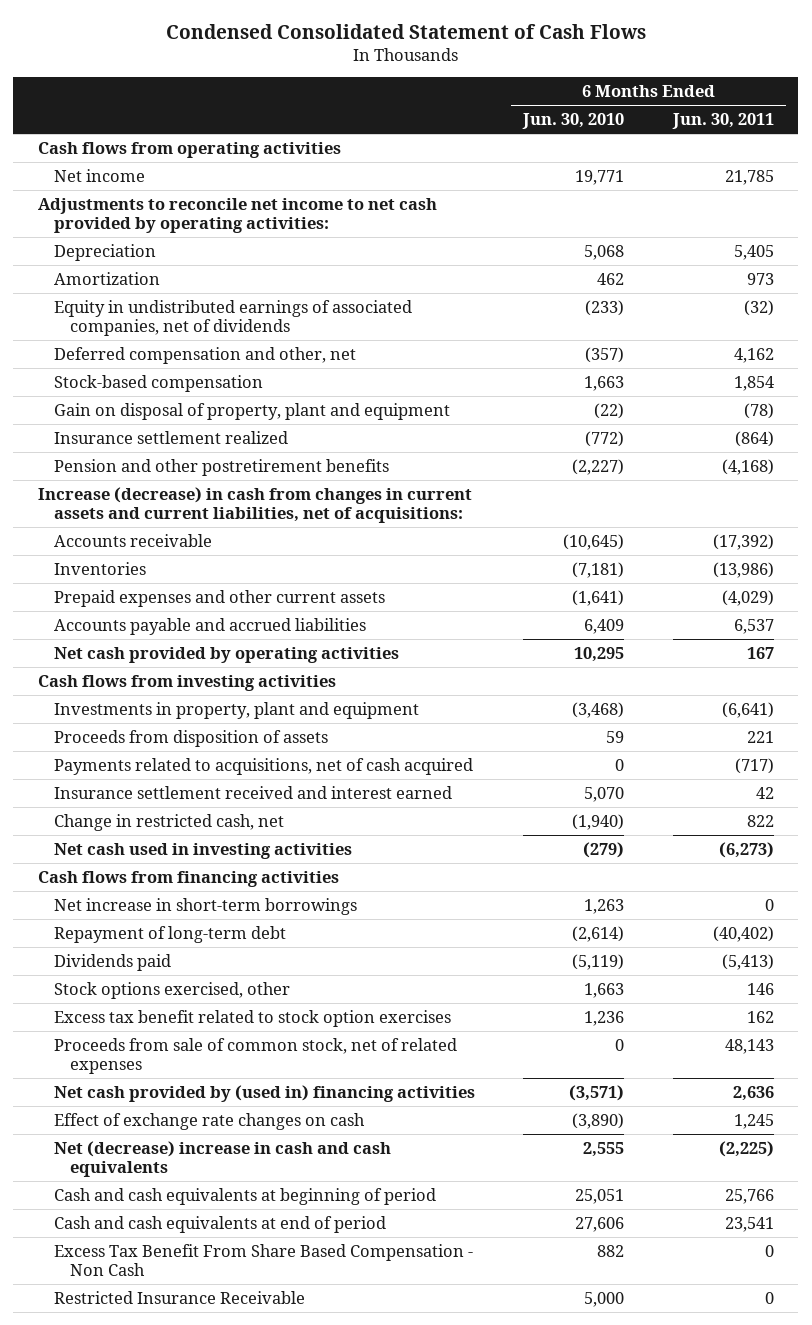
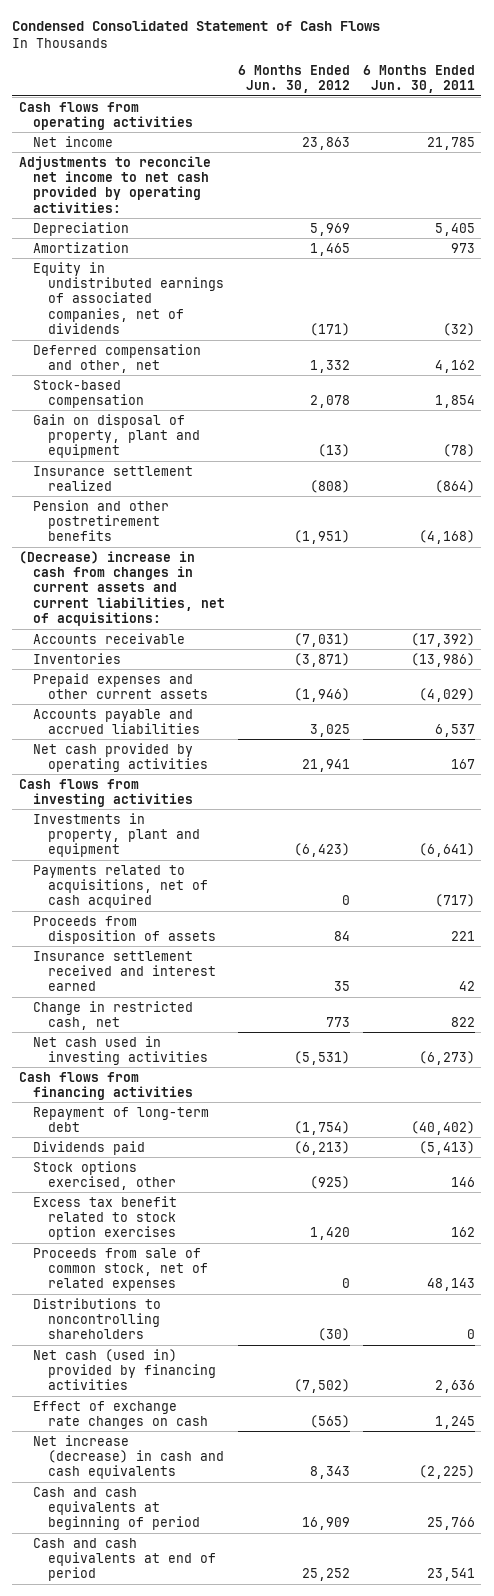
- | 6 Months Ended Jun. 30, 2010 | 6 Months Ended Jun. 30, 2011
+ | 6 Months Ended Jun. 30, 2012 | 6 Months Ended Jun. 30, 2011
- Increase (decrease) in cash from changes in current assets and current liabilities, net of acquisitions:
+ (Decrease) increase in cash from changes in current assets and current liabilities, net of acquisitions:
moved down: Proceeds from disposition of assets | 84 | 221
- Net increase in short-term borrowings | 1,263 | 0
- Net cash provided by (used in) financing activities | (3,571) | 2,636
+ Distributions to noncontrolling shareholders | (30) | 0
+ Net cash (used in) provided by financing activities | (7,502) | 2,636
- Net (decrease) increase in cash and cash equivalents | 2,555 | (2,225)
+ Net increase (decrease) in cash and cash equivalents | 8,343 | (2,225)
- Excess Tax Benefit From Share Based Compensation - Non Cash | 882 | 0
- Restricted Insurance Receivable | 5,000 | 0

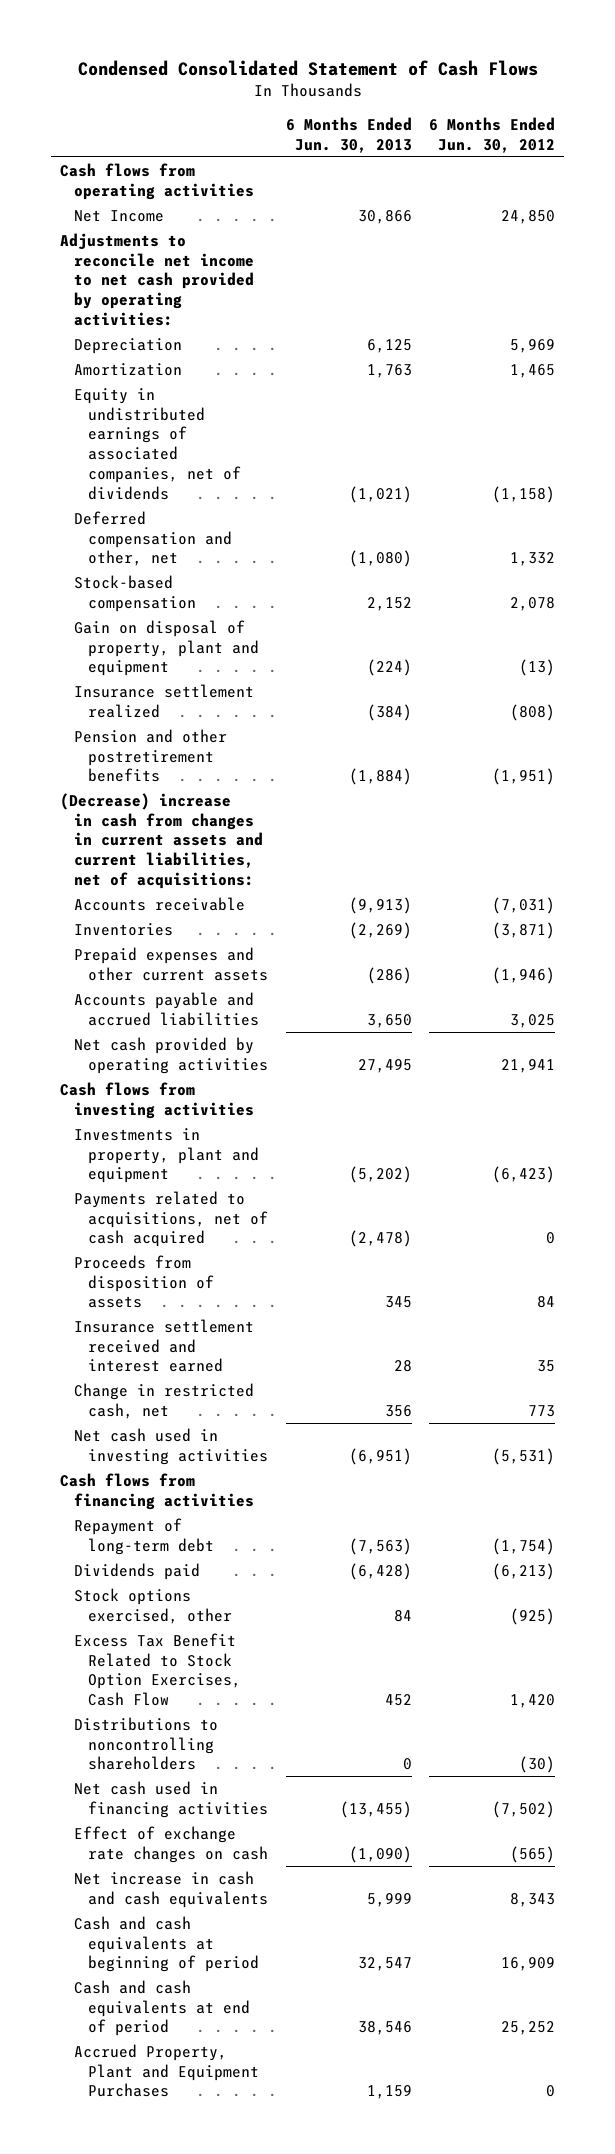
- | 6 Months Ended Jun. 30, 2012 | 6 Months Ended Jun. 30, 2011
+ | 6 Months Ended Jun. 30, 2013 | 6 Months Ended Jun. 30, 2012
- Net income | 23,863 | 21,785
+ Net Income | 30,866 | 24,850
- Equity in undistributed earnings of associated companies, net of dividends | (171) | (32)
+ Equity in undistributed earnings of associated companies, net of dividends | (1,021) | (1,158)
- Excess tax benefit related to stock option exercises | 1,420 | 162
- Proceeds from sale of common stock, net of related expenses | 0 | 48,143
+ Excess Tax Benefit Related to Stock Option Exercises, Cash Flow | 452 | 1,420
- Net cash (used in) provided by financing activities | (7,502) | 2,636
+ Net cash used in financing activities | (13,455) | (7,502)
- Net increase (decrease) in cash and cash equivalents | 8,343 | (2,225)
+ Net increase in cash and cash equivalents | 5,999 | 8,343
+ Accrued Property, Plant and Equipment Purchases | 1,159 | 0

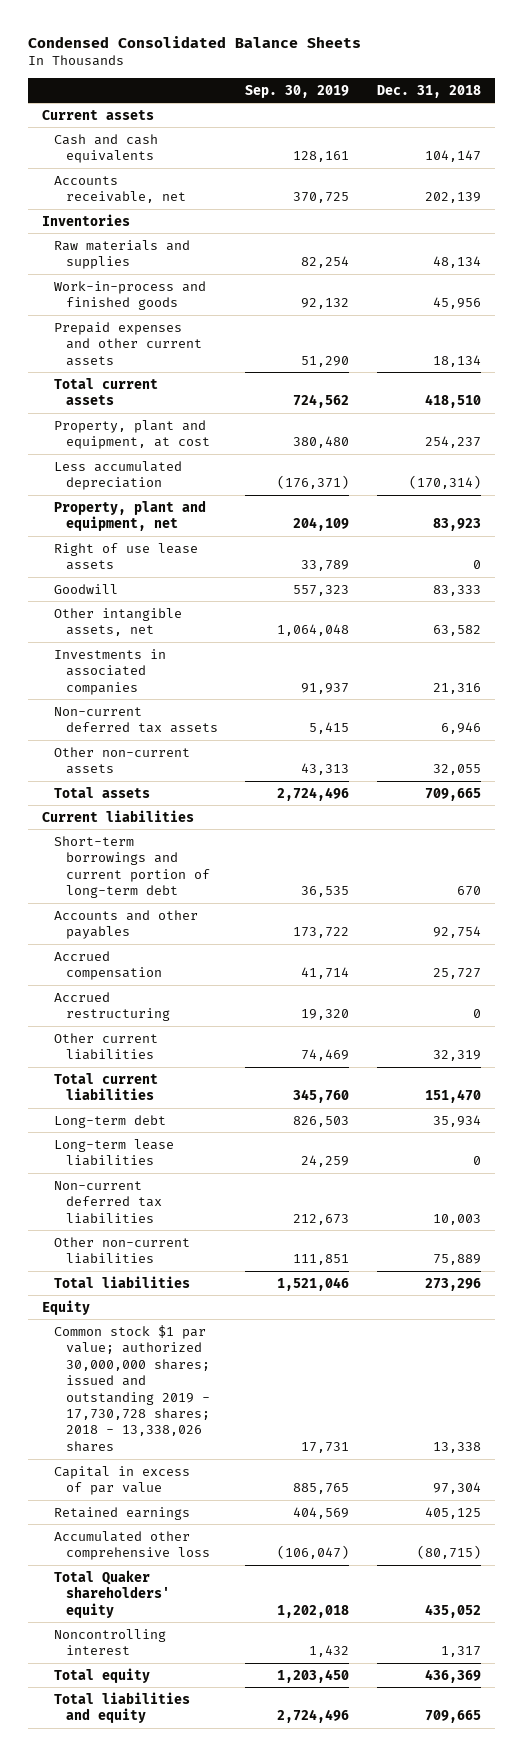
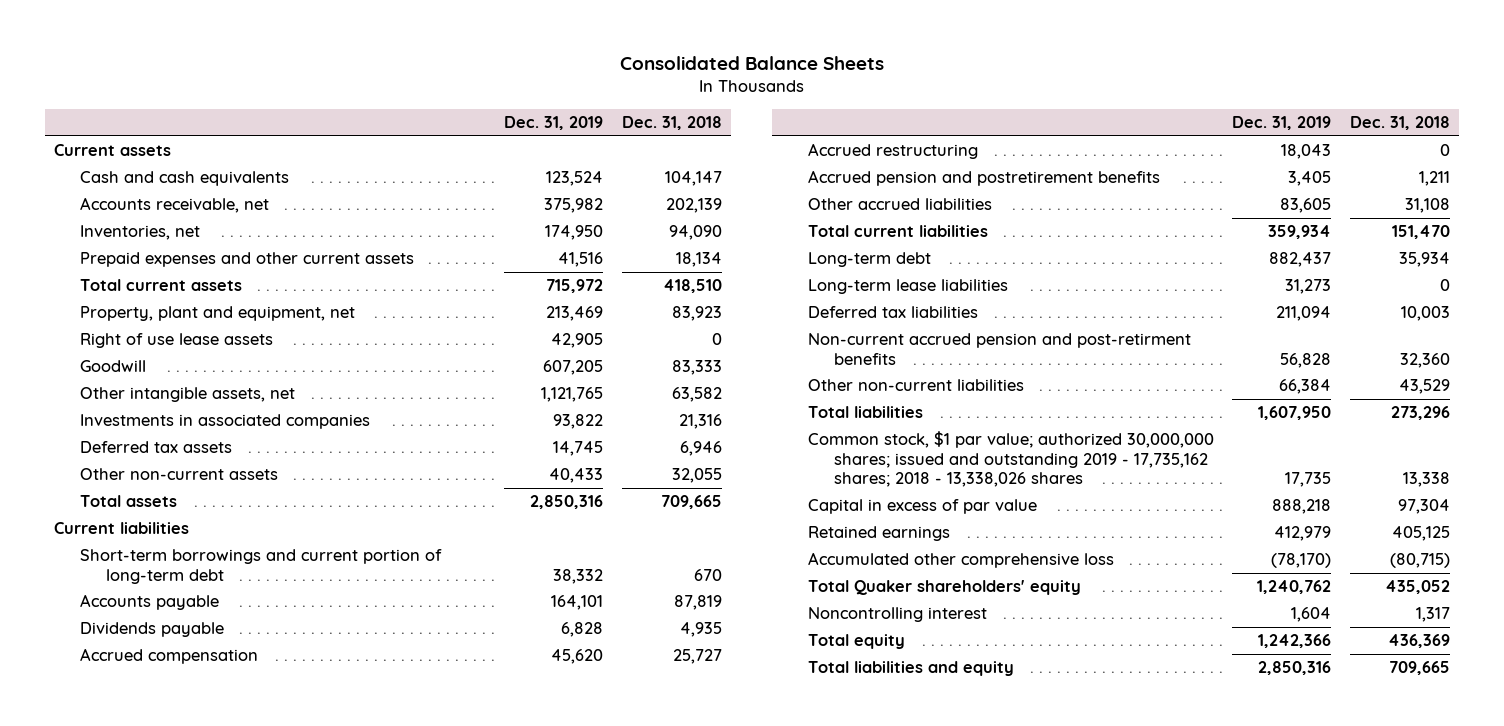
- Condensed Consolidated Balance Sheets
+ Consolidated Balance Sheets
- | Sep. 30, 2019 | Dec. 31, 2018
+ | Dec. 31, 2019 | Dec. 31, 2018
- Inventories
- Raw materials and supplies | 82,254 | 48,134
- Work-in-process and finished goods | 92,132 | 45,956
+ Inventories, net | 174,950 | 94,090
- Property, plant and equipment, at cost | 380,480 | 254,237
- Less accumulated depreciation | (176,371) | (170,314)
- Non-current deferred tax assets | 5,415 | 6,946
+ Deferred tax assets | 14,745 | 6,946
- Accounts and other payables | 173,722 | 92,754
+ Accounts payable | 164,101 | 87,819
+ Dividends payable | 6,828 | 4,935
- Other current liabilities | 74,469 | 32,319
+ Accrued pension and postretirement benefits | 3,405 | 1,211
+ Other accrued liabilities | 83,605 | 31,108
- Non-current deferred tax liabilities | 212,673 | 10,003
- Other non-current liabilities | 111,851 | 75,889
+ Deferred tax liabilities | 211,094 | 10,003
+ Non-current accrued pension and post-retirment benefits | 56,828 | 32,360
+ Other non-current liabilities | 66,384 | 43,529
- Equity
- Common stock $1 par value; authorized 30,000,000 shares; issued and outstanding 2019 - 17,730,728 shares; 2018 - 13,338,026 shares | 17,731 | 13,338
+ Common stock, $1 par value; authorized 30,000,000 shares; issued and outstanding 2019 - 17,735,162 shares; 2018 - 13,338,026 shares | 17,735 | 13,338

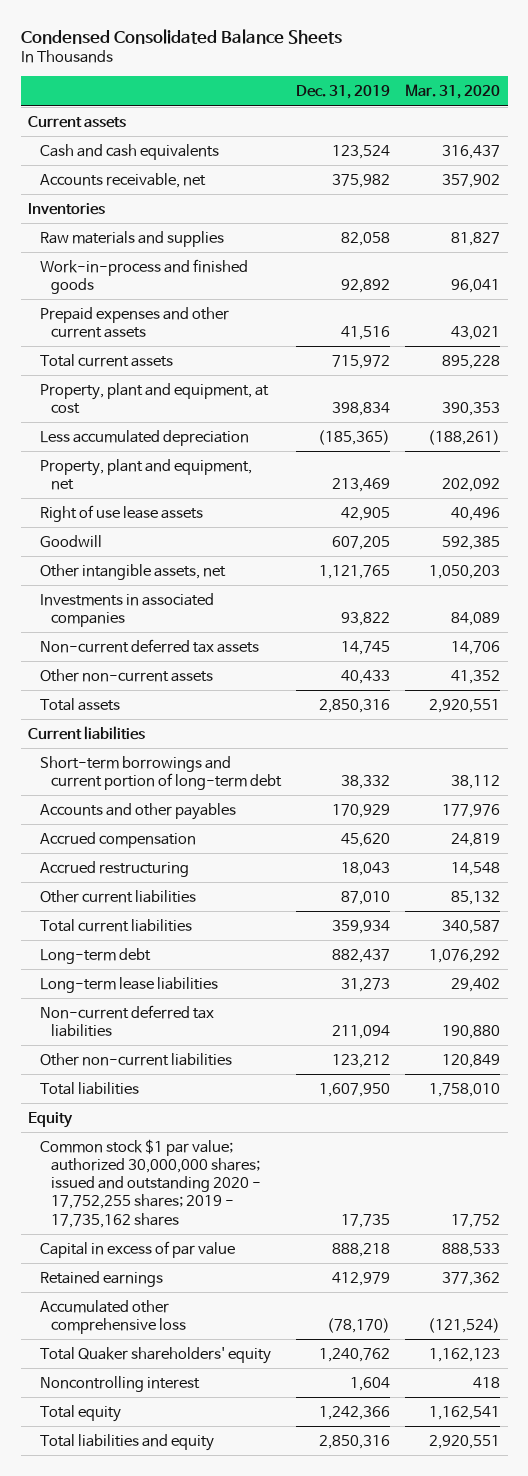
- Consolidated Balance Sheets
+ Condensed Consolidated Balance Sheets
- | Dec. 31, 2019 | Dec. 31, 2018
+ | Dec. 31, 2019 | Mar. 31, 2020
- Inventories, net | 174,950 | 94,090
+ Inventories
+ Raw materials and supplies | 82,058 | 81,827
+ Work-in-process and finished goods | 92,892 | 96,041
+ Property, plant and equipment, at cost | 398,834 | 390,353
+ Less accumulated depreciation | (185,365) | (188,261)
- Deferred tax assets | 14,745 | 6,946
+ Non-current deferred tax assets | 14,745 | 14,706
- Accounts payable | 164,101 | 87,819
- Dividends payable | 6,828 | 4,935
+ Accounts and other payables | 170,929 | 177,976
- Accrued pension and postretirement benefits | 3,405 | 1,211
- Other accrued liabilities | 83,605 | 31,108
+ Other current liabilities | 87,010 | 85,132
- Deferred tax liabilities | 211,094 | 10,003
- Non-current accrued pension and post-retirment benefits | 56,828 | 32,360
- Other non-current liabilities | 66,384 | 43,529
+ Non-current deferred tax liabilities | 211,094 | 190,880
+ Other non-current liabilities | 123,212 | 120,849
- Common stock, $1 par value; authorized 30,000,000 shares; issued and outstanding 2019 - 17,735,162 shares; 2018 - 13,338,026 shares | 17,735 | 13,338
+ Equity
+ Common stock $1 par value; authorized 30,000,000 shares; issued and outstanding 2020 - 17,752,255 shares; 2019 - 17,735,162 shares | 17,735 | 17,752

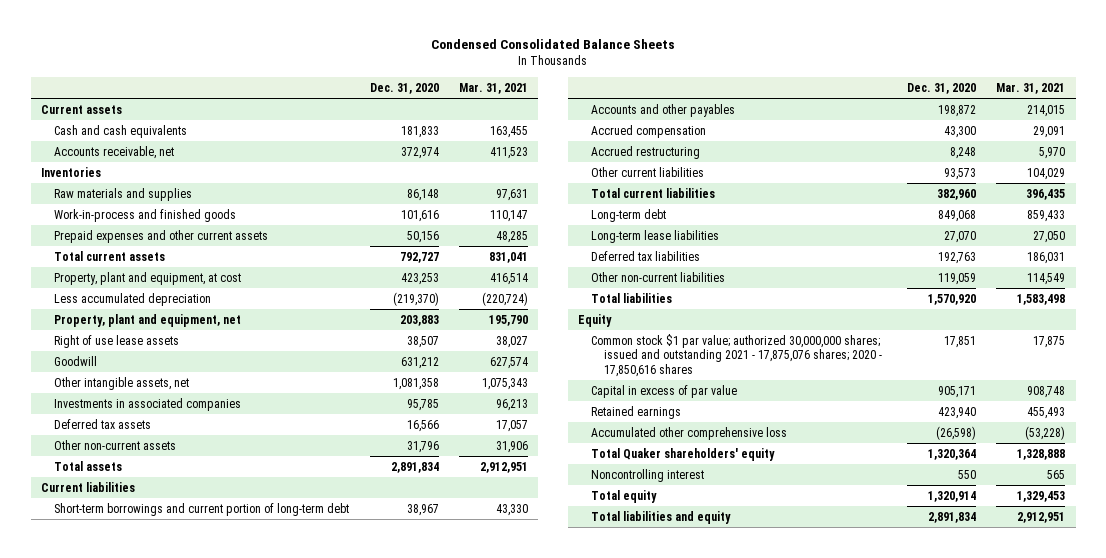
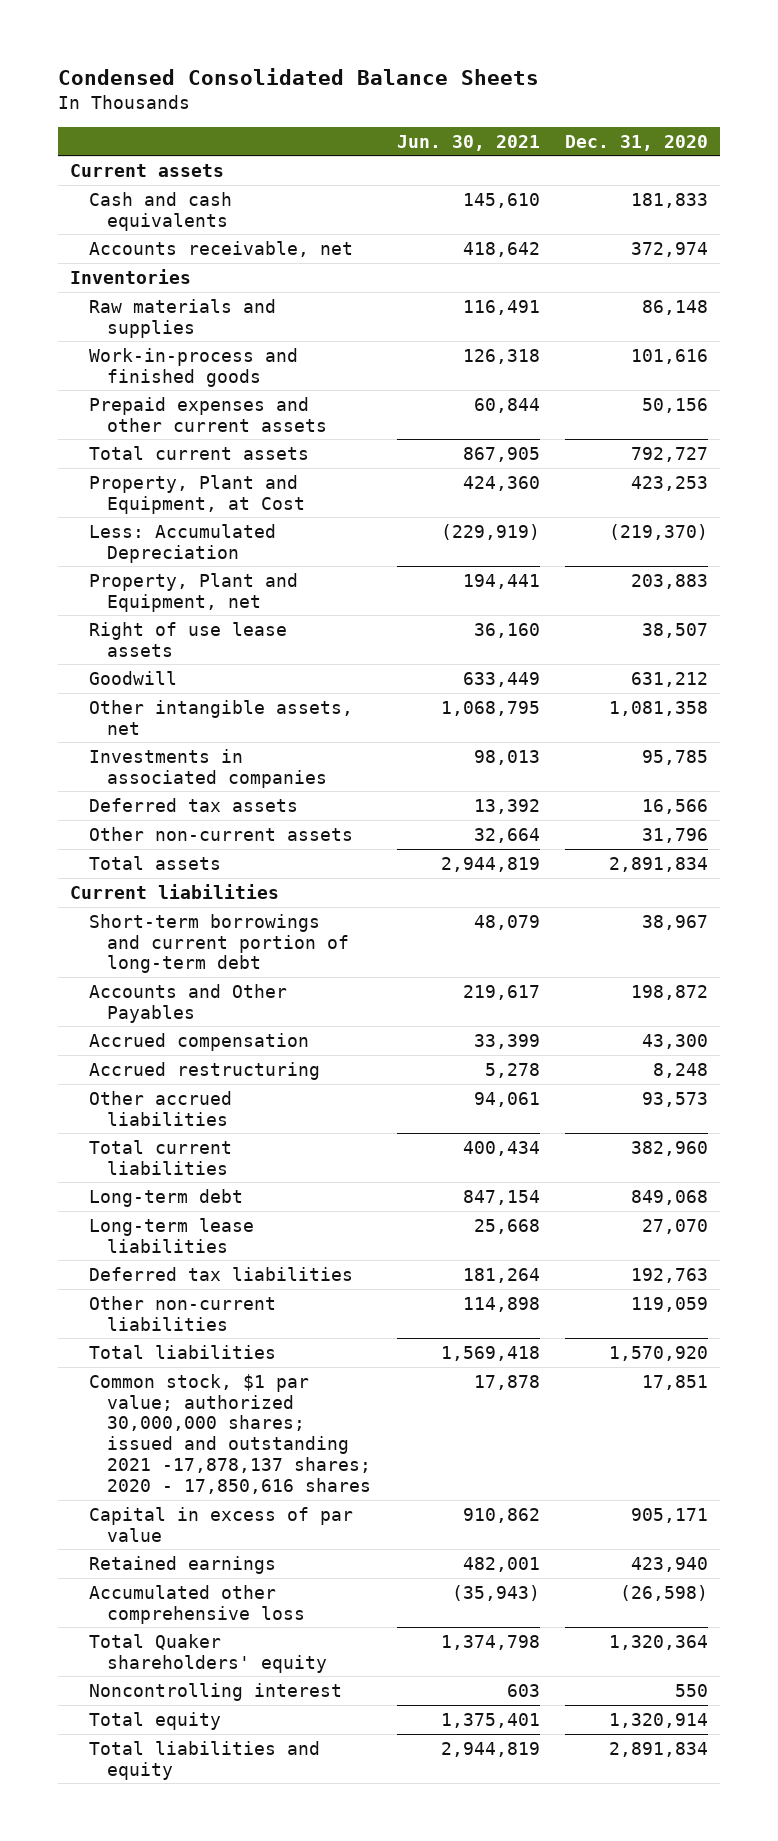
- | Dec. 31, 2020 | Mar. 31, 2021
+ | Jun. 30, 2021 | Dec. 31, 2020
- Property, plant and equipment, at cost | 423,253 | 416,514
- Less accumulated depreciation | (219,370) | (220,724)
- Property, plant and equipment, net | 203,883 | 195,790
+ Property, Plant and Equipment, at Cost | 424,360 | 423,253
+ Less: Accumulated Depreciation | (229,919) | (219,370)
+ Property, Plant and Equipment, net | 194,441 | 203,883
- Accounts and other payables | 198,872 | 214,015
+ Accounts and Other Payables | 219,617 | 198,872
- Other current liabilities | 93,573 | 104,029
+ Other accrued liabilities | 94,061 | 93,573
- Equity
- Common stock $1 par value; authorized 30,000,000 shares; issued and outstanding 2021 - 17,875,076 shares; 2020 - 17,850,616 shares | 17,851 | 17,875
+ Common stock, $1 par value; authorized 30,000,000 shares; issued and outstanding 2021 -17,878,137 shares; 2020 - 17,850,616 shares | 17,878 | 17,851

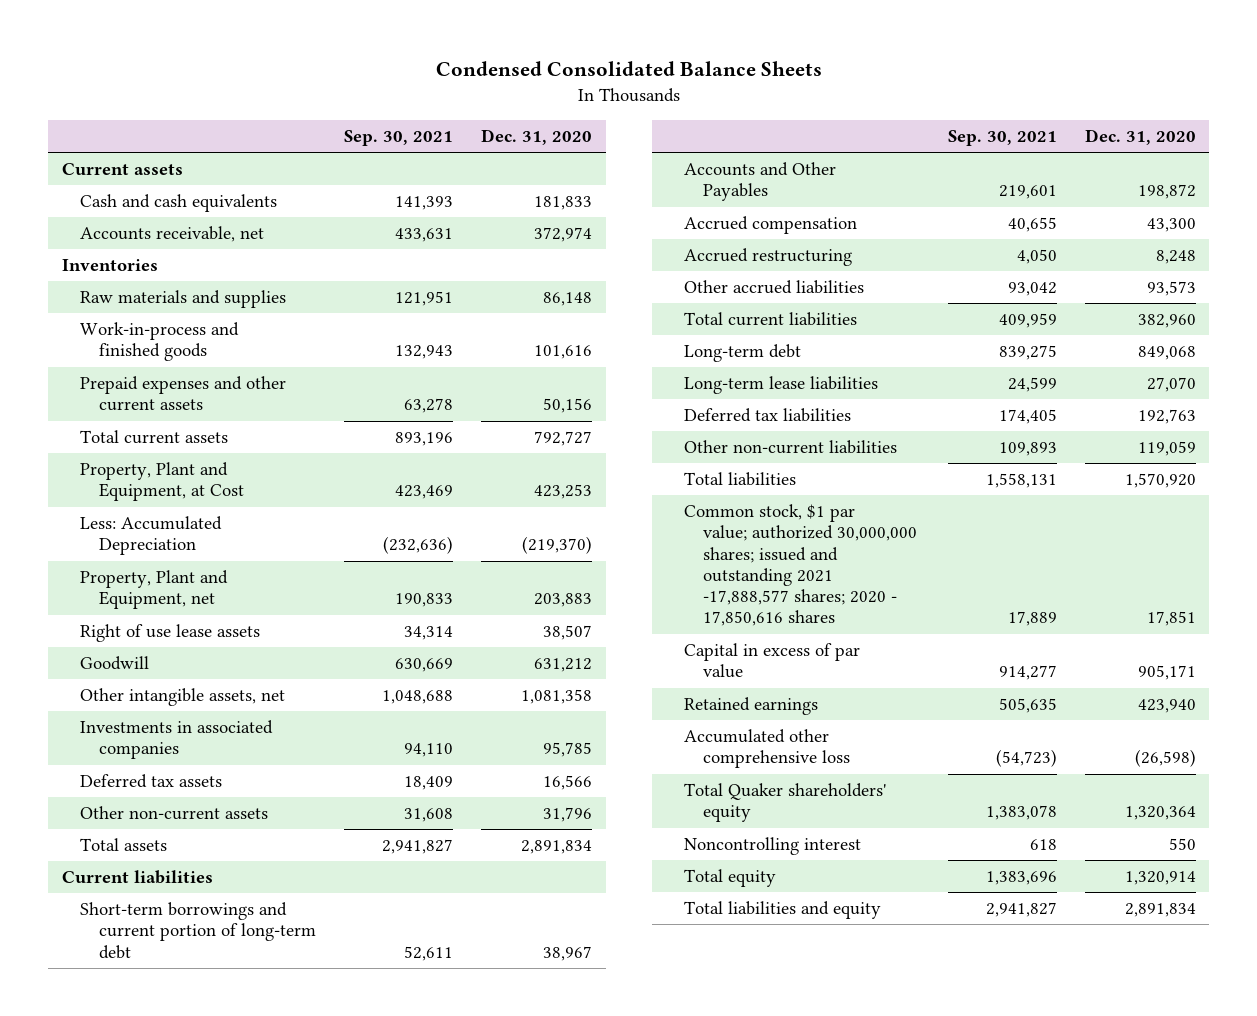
- | Jun. 30, 2021 | Dec. 31, 2020
+ | Sep. 30, 2021 | Dec. 31, 2020
- Common stock, $1 par value; authorized 30,000,000 shares; issued and outstanding 2021 -17,878,137 shares; 2020 - 17,850,616 shares | 17,878 | 17,851
+ Common stock, $1 par value; authorized 30,000,000 shares; issued and outstanding 2021 -17,888,577 shares; 2020 - 17,850,616 shares | 17,889 | 17,851

